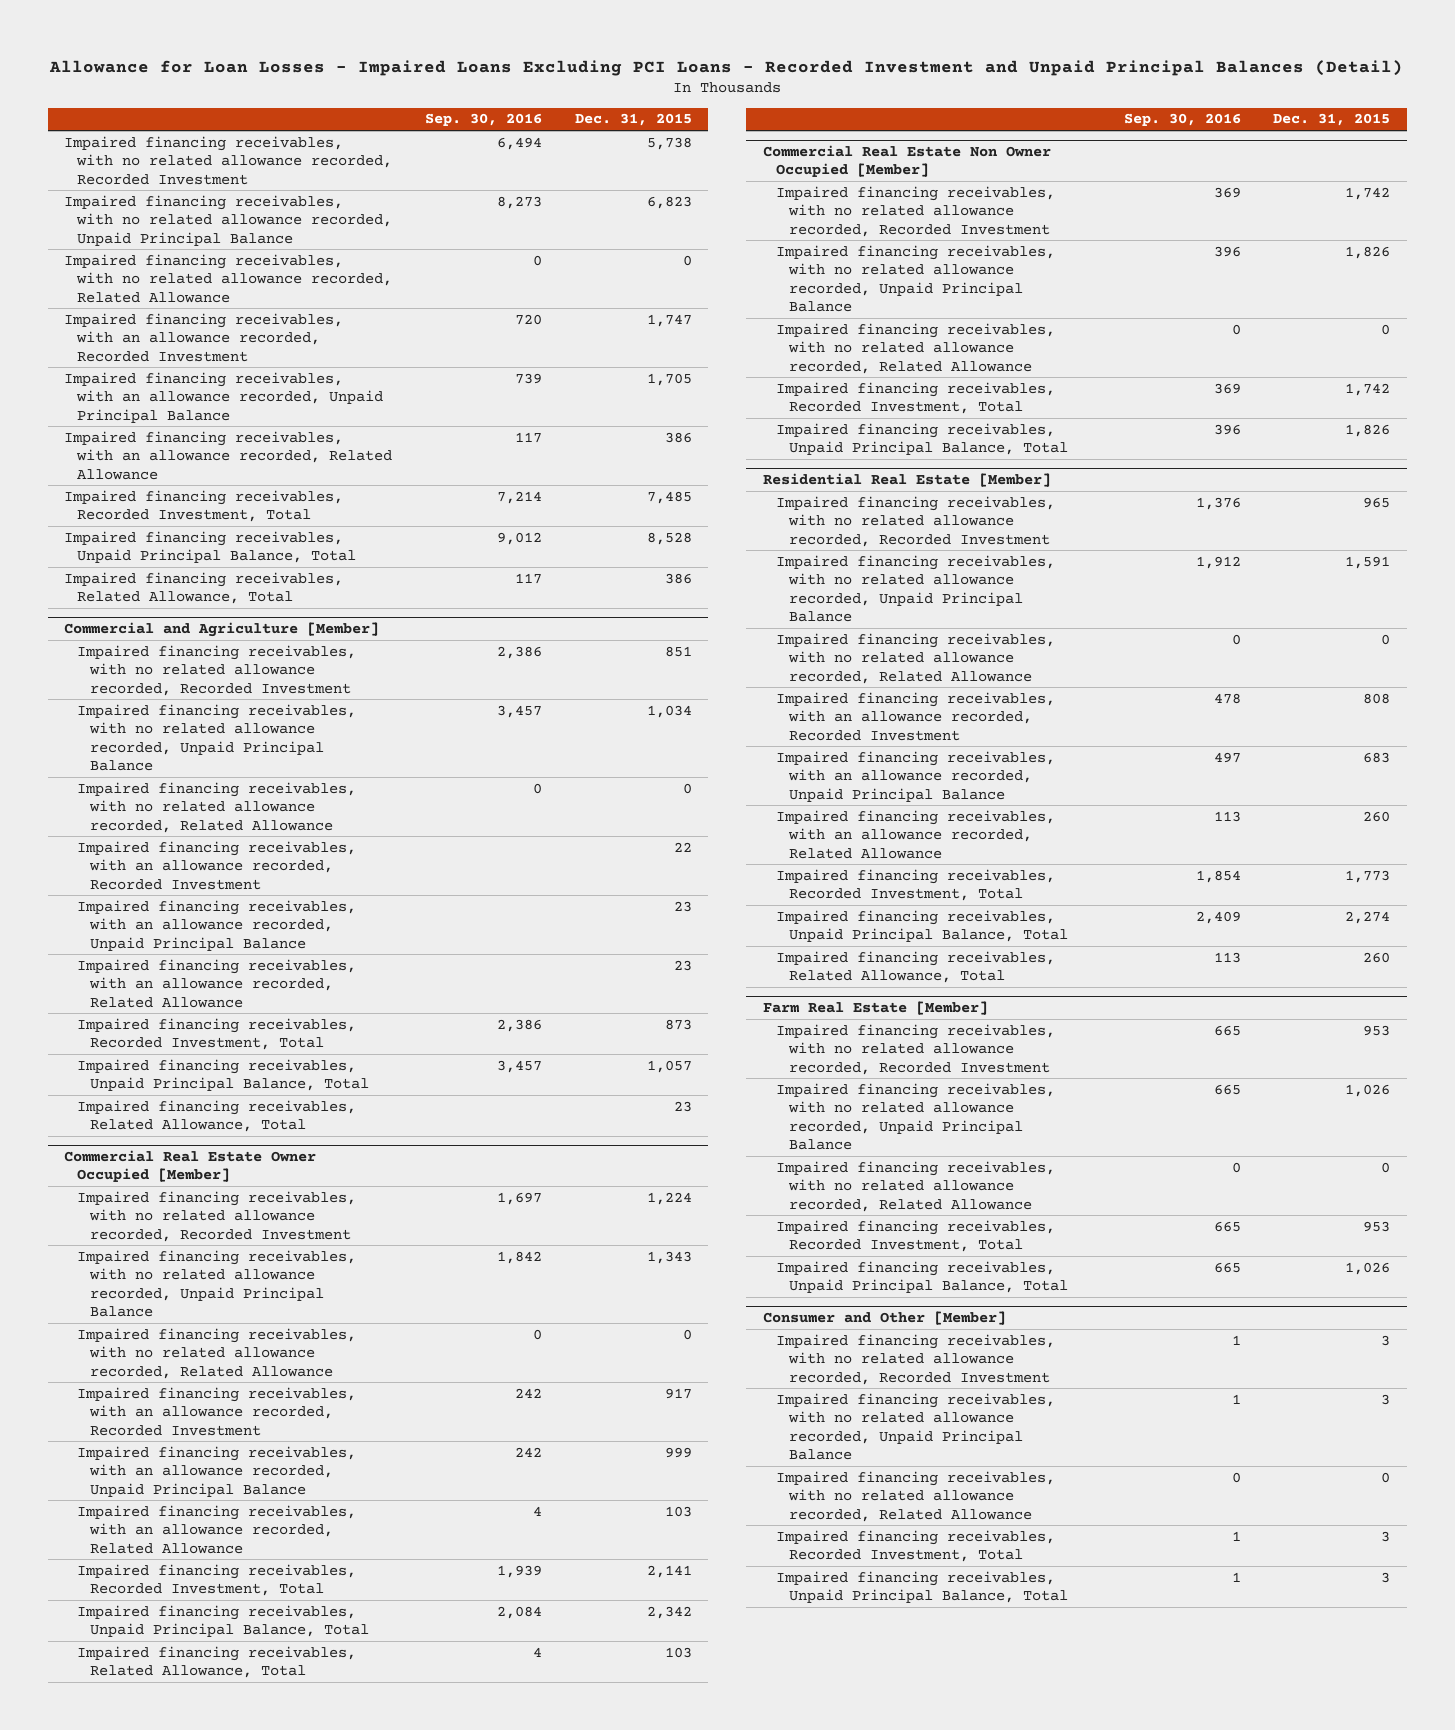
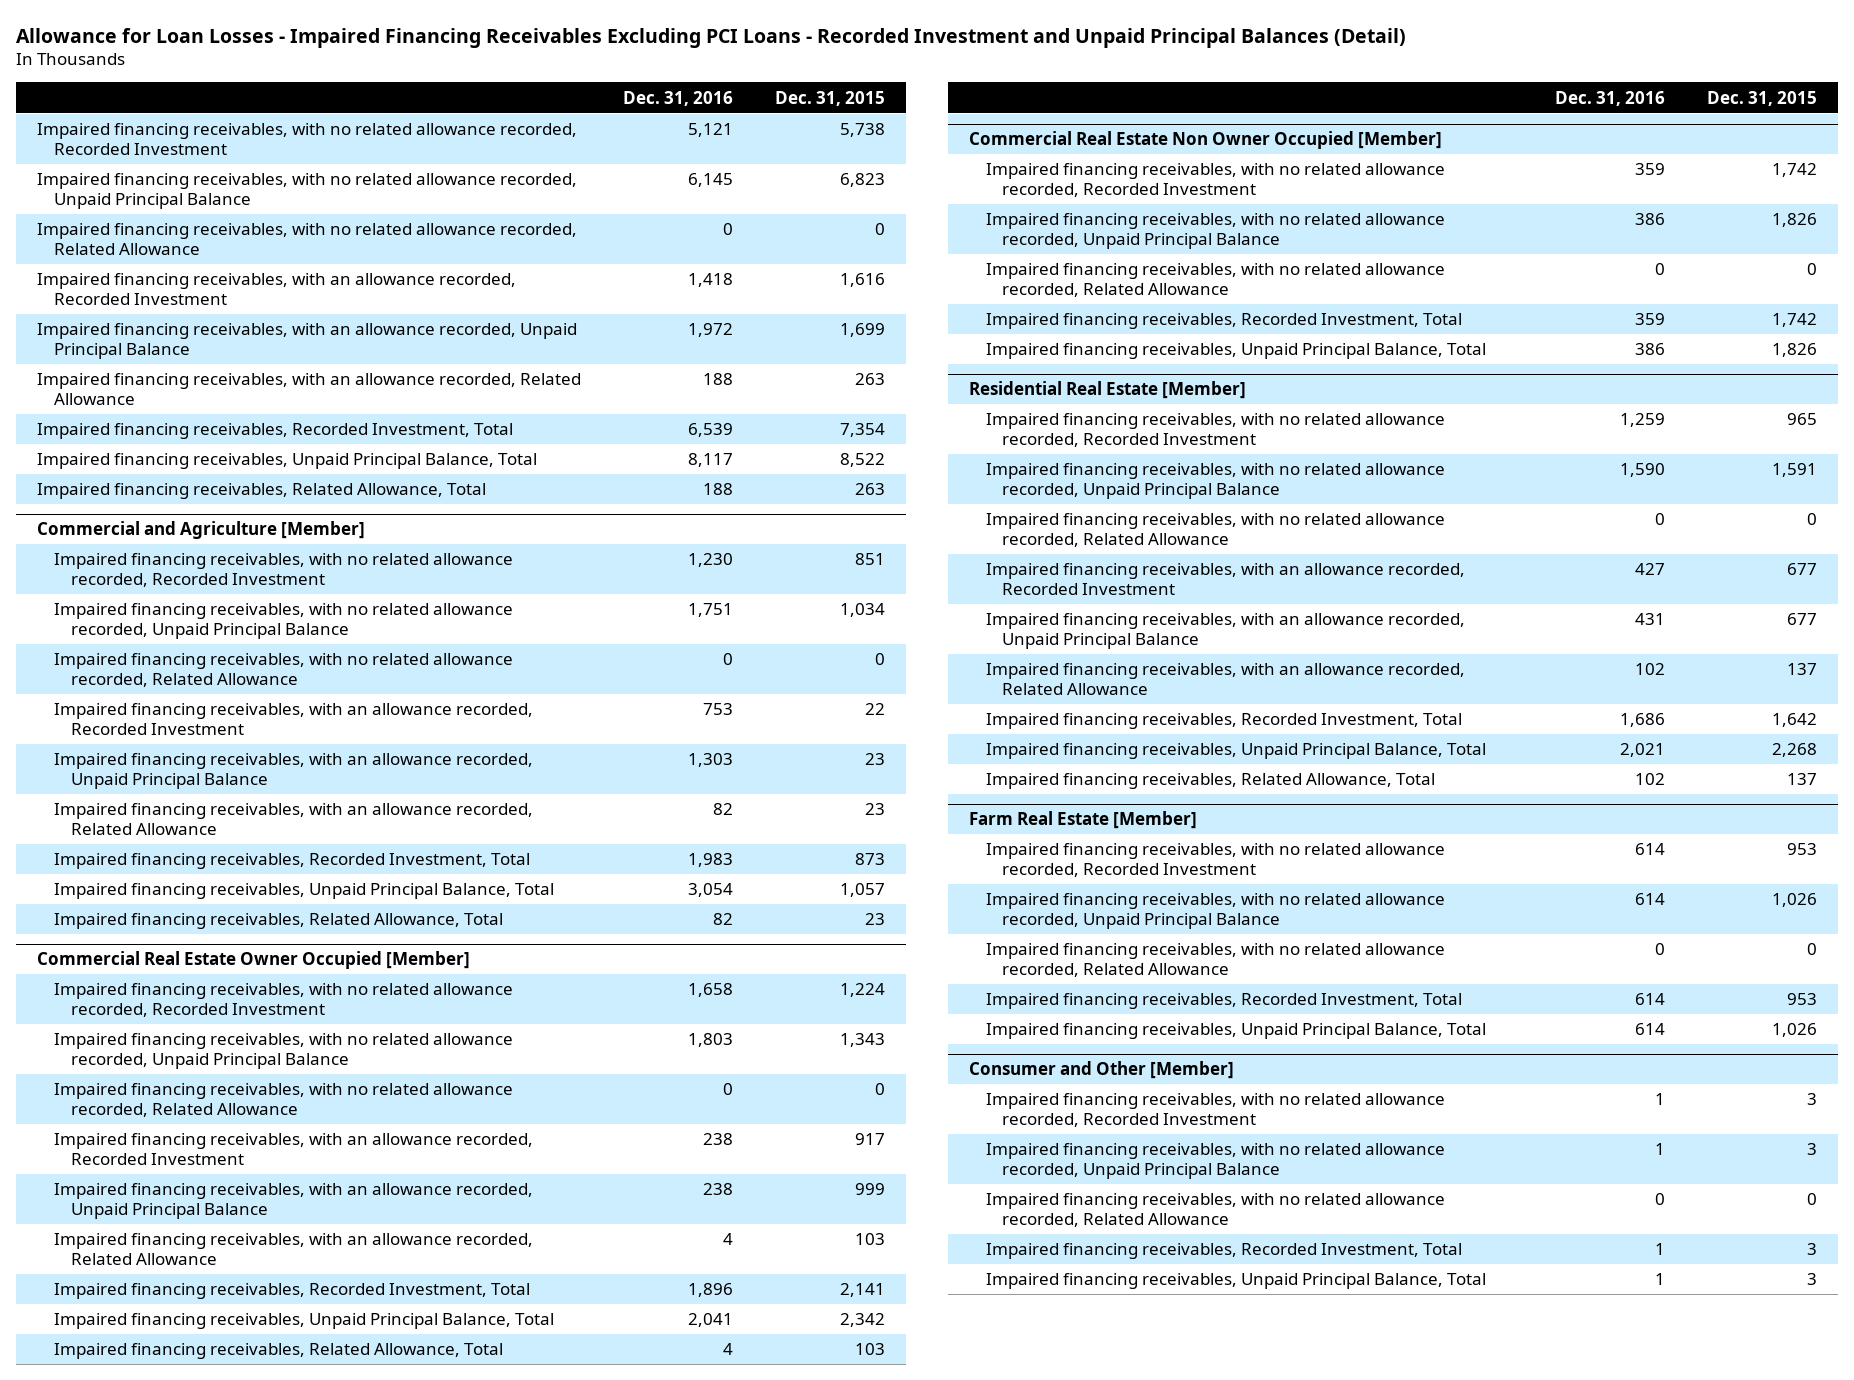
- Allowance for Loan Losses - Impaired Loans Excluding PCI Loans - Recorded Investment and Unpaid Principal Balances (Detail)
+ Allowance for Loan Losses - Impaired Financing Receivables Excluding PCI Loans - Recorded Investment and Unpaid Principal Balances (Detail)
- | Sep. 30, 2016 | Dec. 31, 2015
+ | Dec. 31, 2016 | Dec. 31, 2015
- Impaired financing receivables, with an allowance recorded, Recorded Investment | 720 | 1,747
- Impaired financing receivables, with an allowance recorded, Unpaid Principal Balance | 739 | 1,705
- Impaired financing receivables, with an allowance recorded, Related Allowance | 117 | 386
- Impaired financing receivables, Recorded Investment, Total | 7,214 | 7,485
- Impaired financing receivables, Unpaid Principal Balance, Total | 9,012 | 8,528
- Impaired financing receivables, Related Allowance, Total | 117 | 386
+ Impaired financing receivables, with an allowance recorded, Recorded Investment | 1,418 | 1,616
+ Impaired financing receivables, with an allowance recorded, Unpaid Principal Balance | 1,972 | 1,699
+ Impaired financing receivables, with an allowance recorded, Related Allowance | 188 | 263
+ Impaired financing receivables, Recorded Investment, Total | 6,539 | 7,354
+ Impaired financing receivables, Unpaid Principal Balance, Total | 8,117 | 8,522
+ Impaired financing receivables, Related Allowance, Total | 188 | 263
@ Residential Real Estate [Member]
- Impaired financing receivables, with an allowance recorded, Recorded Investment | 478 | 808
- Impaired financing receivables, with an allowance recorded, Unpaid Principal Balance | 497 | 683
- Impaired financing receivables, with an allowance recorded, Related Allowance | 113 | 260
- Impaired financing receivables, Recorded Investment, Total | 1,854 | 1,773
- Impaired financing receivables, Unpaid Principal Balance, Total | 2,409 | 2,274
- Impaired financing receivables, Related Allowance, Total | 113 | 260
+ Impaired financing receivables, with an allowance recorded, Recorded Investment | 427 | 677
+ Impaired financing receivables, with an allowance recorded, Unpaid Principal Balance | 431 | 677
+ Impaired financing receivables, with an allowance recorded, Related Allowance | 102 | 137
+ Impaired financing receivables, Recorded Investment, Total | 1,686 | 1,642
+ Impaired financing receivables, Unpaid Principal Balance, Total | 2,021 | 2,268
+ Impaired financing receivables, Related Allowance, Total | 102 | 137

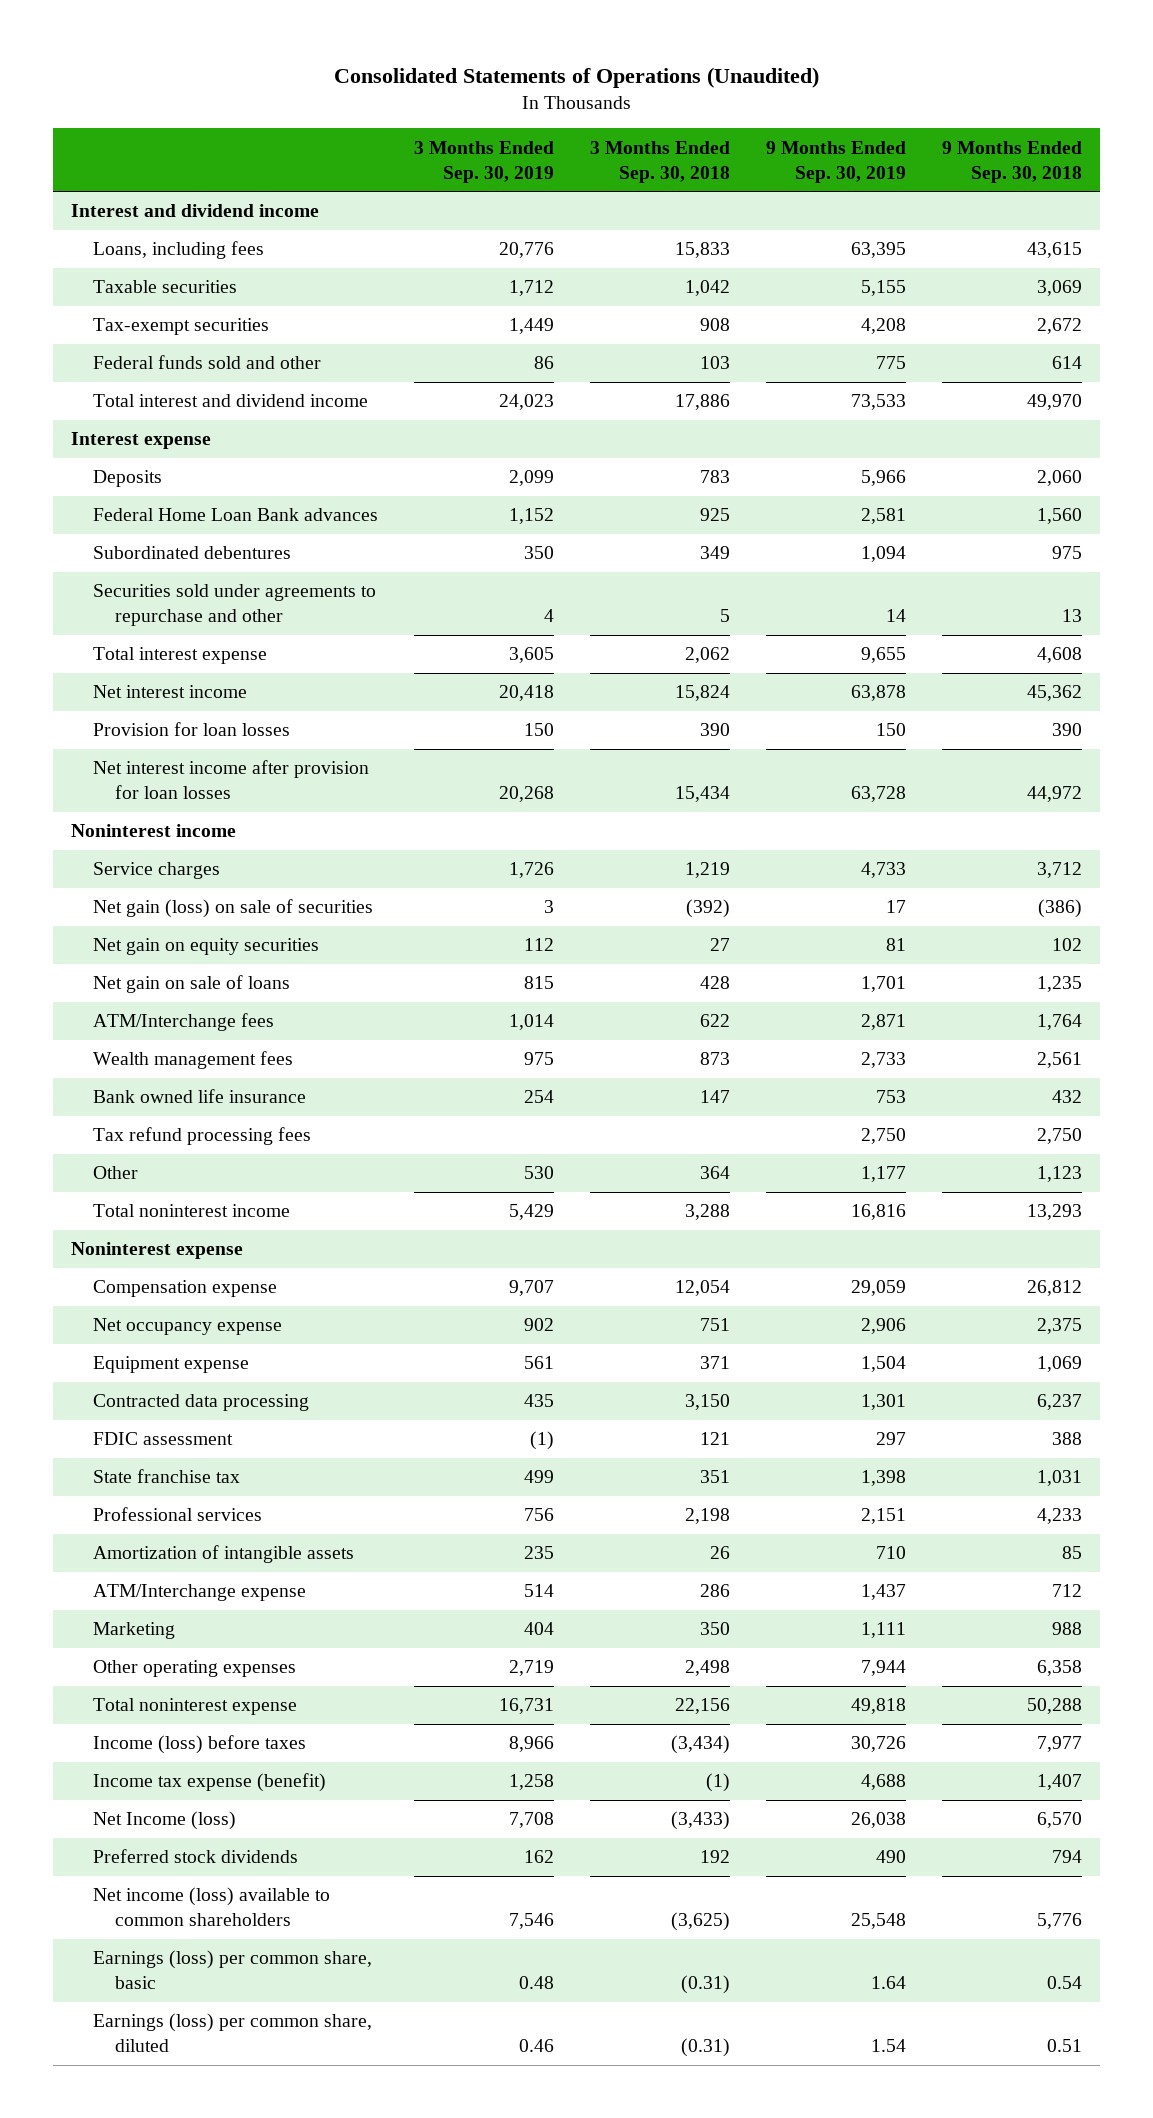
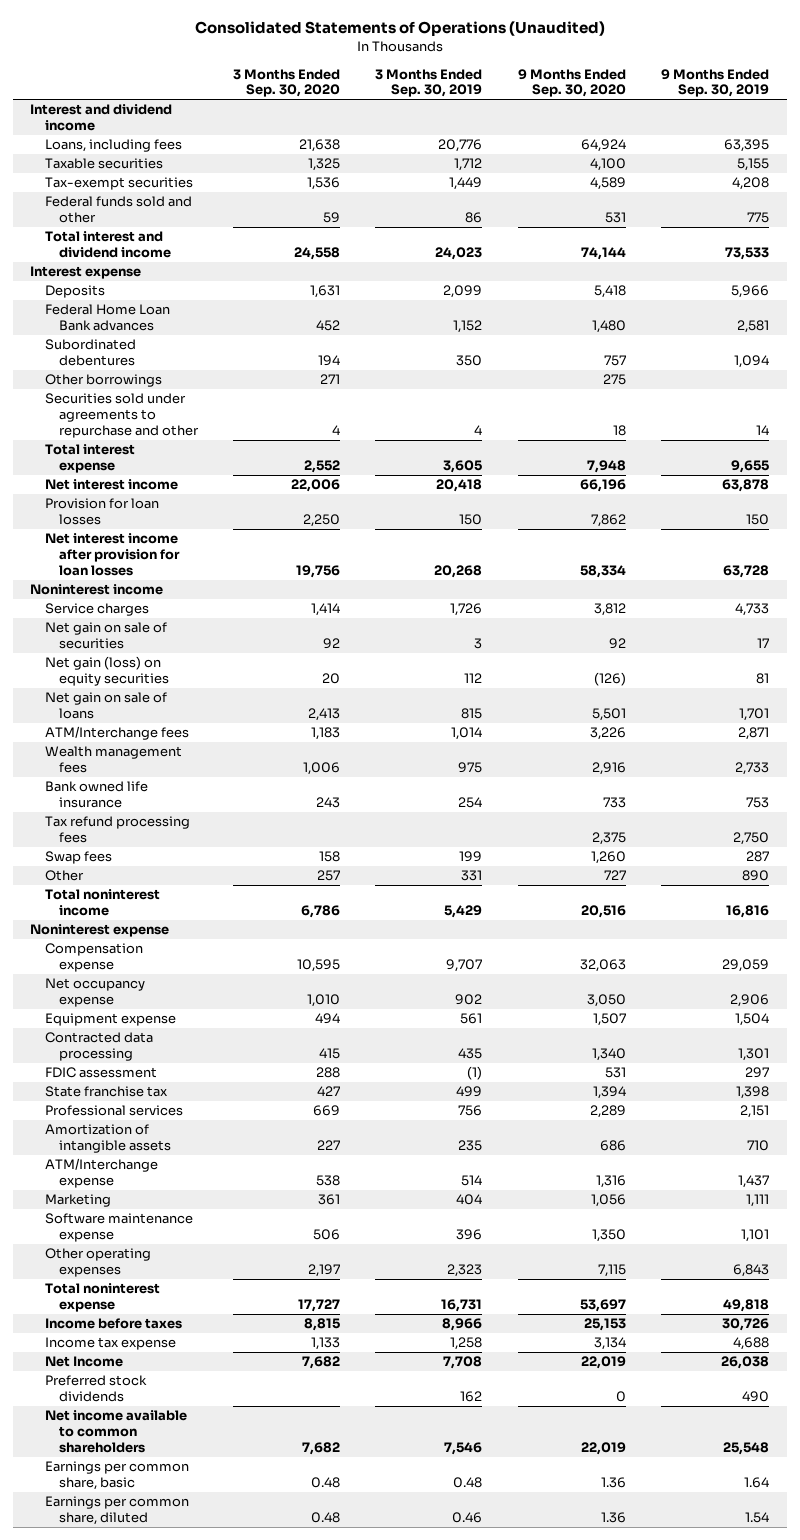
- | 3 Months Ended Sep. 30, 2019 | 3 Months Ended Sep. 30, 2018 | 9 Months Ended Sep. 30, 2019 | 9 Months Ended Sep. 30, 2018
+ | 3 Months Ended Sep. 30, 2020 | 3 Months Ended Sep. 30, 2019 | 9 Months Ended Sep. 30, 2020 | 9 Months Ended Sep. 30, 2019
+ Other borrowings | 271 | | 275 |
- Net gain (loss) on sale of securities | 3 | (392) | 17 | (386)
- Net gain on equity securities | 112 | 27 | 81 | 102
+ Net gain on sale of securities | 92 | 3 | 92 | 17
+ Net gain (loss) on equity securities | 20 | 112 | (126) | 81
- Other | 530 | 364 | 1,177 | 1,123
+ Swap fees | 158 | 199 | 1,260 | 287
+ Other | 257 | 331 | 727 | 890
- Other operating expenses | 2,719 | 2,498 | 7,944 | 6,358
+ Software maintenance expense | 506 | 396 | 1,350 | 1,101
+ Other operating expenses | 2,197 | 2,323 | 7,115 | 6,843
- Income (loss) before taxes | 8,966 | (3,434) | 30,726 | 7,977
- Income tax expense (benefit) | 1,258 | (1) | 4,688 | 1,407
- Net Income (loss) | 7,708 | (3,433) | 26,038 | 6,570
+ Income before taxes | 8,815 | 8,966 | 25,153 | 30,726
+ Income tax expense | 1,133 | 1,258 | 3,134 | 4,688
+ Net Income | 7,682 | 7,708 | 22,019 | 26,038
- Net income (loss) available to common shareholders | 7,546 | (3,625) | 25,548 | 5,776
- Earnings (loss) per common share, basic | 0.48 | (0.31) | 1.64 | 0.54
- Earnings (loss) per common share, diluted | 0.46 | (0.31) | 1.54 | 0.51
+ Net income available to common shareholders | 7,682 | 7,546 | 22,019 | 25,548
+ Earnings per common share, basic | 0.48 | 0.48 | 1.36 | 1.64
+ Earnings per common share, diluted | 0.48 | 0.46 | 1.36 | 1.54

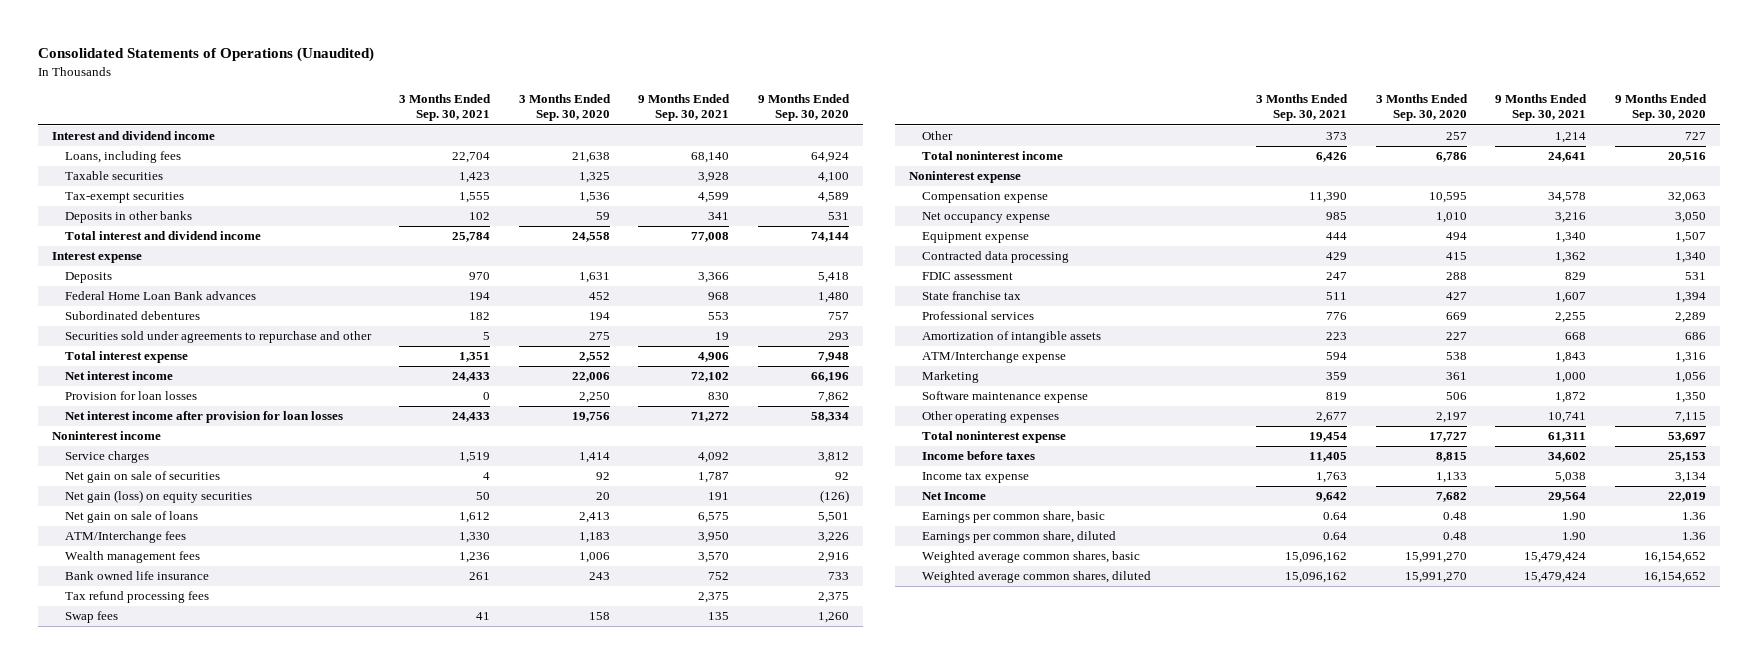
- | 3 Months Ended Sep. 30, 2020 | 3 Months Ended Sep. 30, 2019 | 9 Months Ended Sep. 30, 2020 | 9 Months Ended Sep. 30, 2019
+ | 3 Months Ended Sep. 30, 2021 | 3 Months Ended Sep. 30, 2020 | 9 Months Ended Sep. 30, 2021 | 9 Months Ended Sep. 30, 2020
- Federal funds sold and other | 59 | 86 | 531 | 775
+ Deposits in other banks | 102 | 59 | 341 | 531
- Other borrowings | 271 | | 275 |
- Securities sold under agreements to repurchase and other | 4 | 4 | 18 | 14
+ Securities sold under agreements to repurchase and other | 5 | 275 | 19 | 293
- Preferred stock dividends | | 162 | 0 | 490
- Net income available to common shareholders | 7,682 | 7,546 | 22,019 | 25,548
+ Weighted average common shares, basic | 15,096,162 | 15,991,270 | 15,479,424 | 16,154,652
+ Weighted average common shares, diluted | 15,096,162 | 15,991,270 | 15,479,424 | 16,154,652

